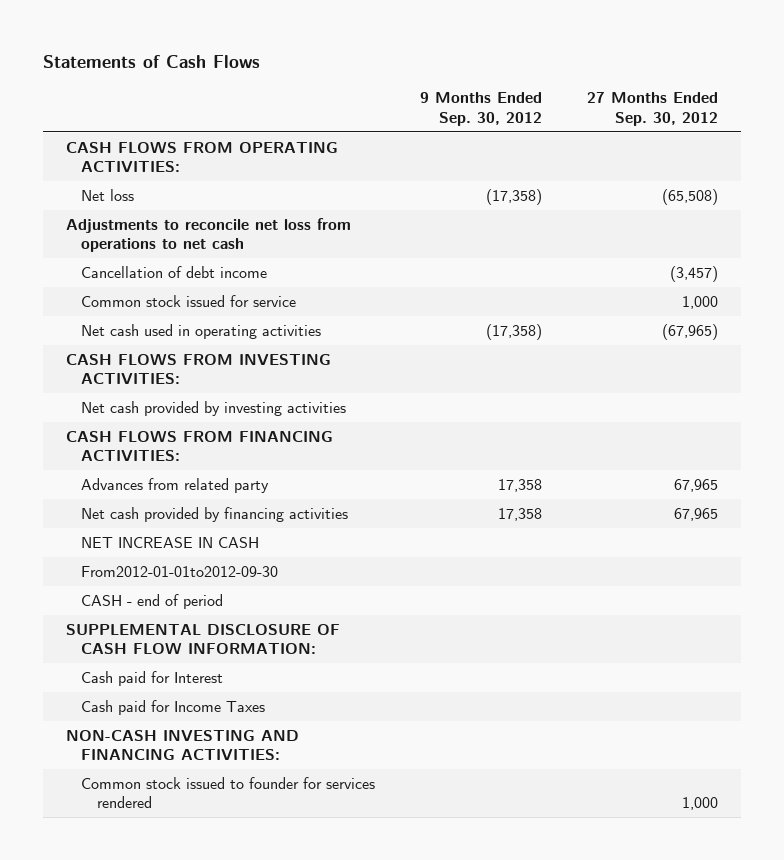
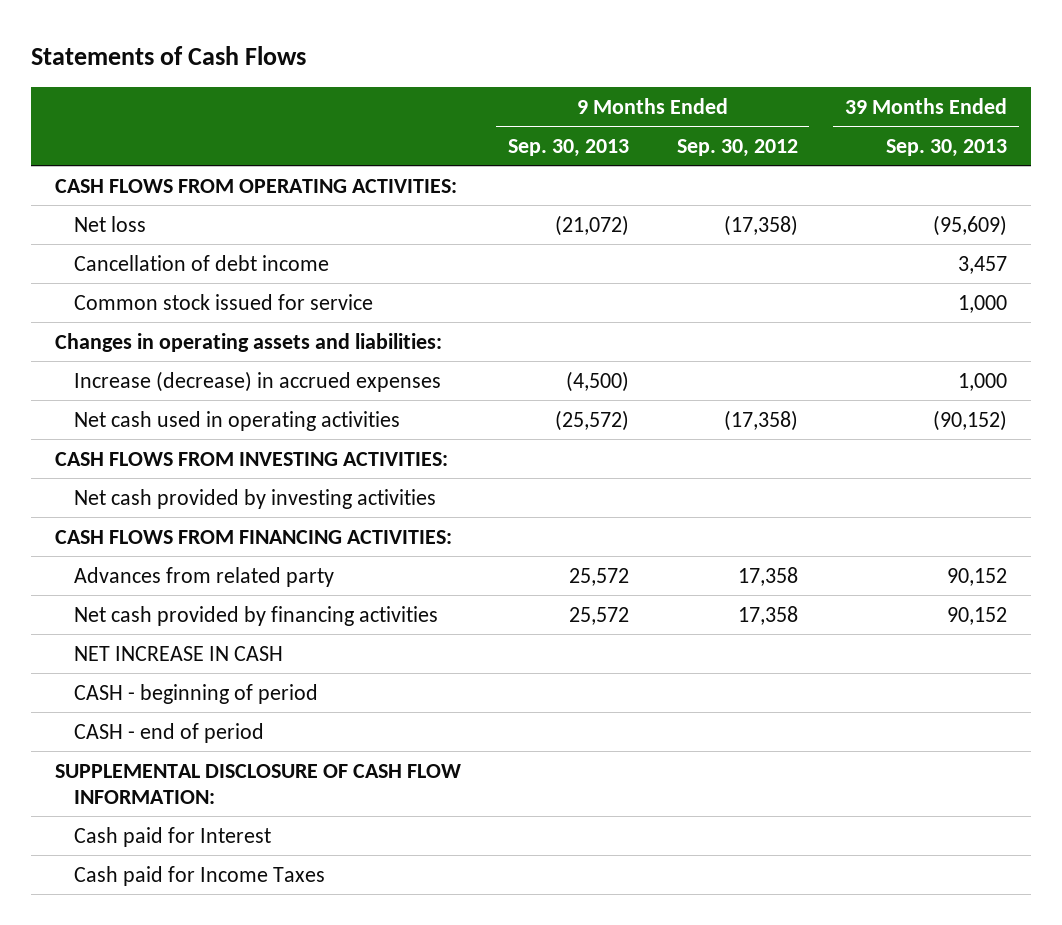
- | 9 Months Ended Sep. 30, 2012 | 27 Months Ended Sep. 30, 2012
+ | 9 Months Ended Sep. 30, 2013 | 9 Months Ended Sep. 30, 2012 | 39 Months Ended Sep. 30, 2013
- Adjustments to reconcile net loss from operations to net cash
+ Changes in operating assets and liabilities:
+ Increase (decrease) in accrued expenses | (4,500) | | 1,000
- From2012-01-01to2012-09-30
+ CASH - beginning of period
- NON-CASH INVESTING AND FINANCING ACTIVITIES:
- Common stock issued to founder for services rendered | | 1,000

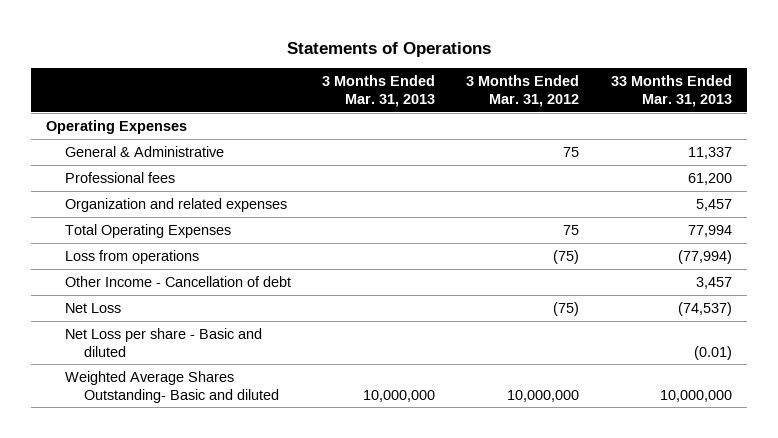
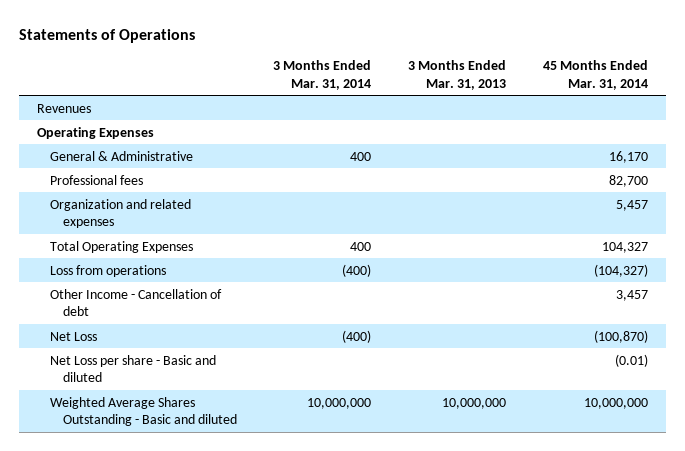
- | 3 Months Ended Mar. 31, 2013 | 3 Months Ended Mar. 31, 2012 | 33 Months Ended Mar. 31, 2013
+ | 3 Months Ended Mar. 31, 2014 | 3 Months Ended Mar. 31, 2013 | 45 Months Ended Mar. 31, 2014
+ Revenues
- Weighted Average Shares Outstanding- Basic and diluted | 10,000,000 | 10,000,000 | 10,000,000
+ Weighted Average Shares Outstanding - Basic and diluted | 10,000,000 | 10,000,000 | 10,000,000

